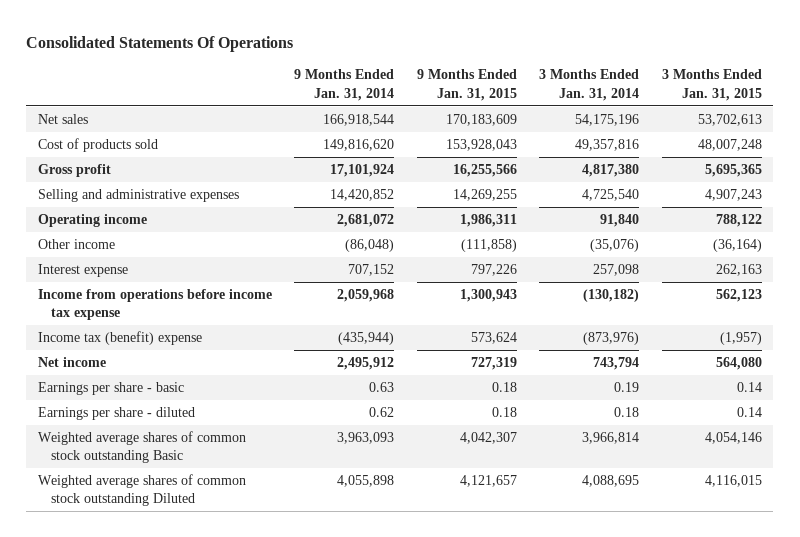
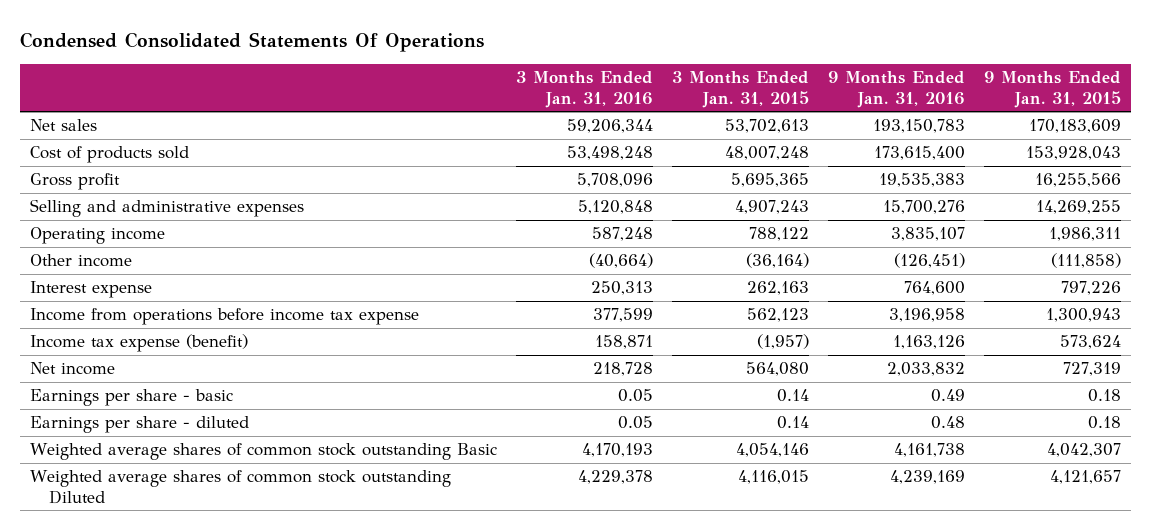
- Consolidated Statements Of Operations
+ Condensed Consolidated Statements Of Operations
- | 9 Months Ended Jan. 31, 2014 | 9 Months Ended Jan. 31, 2015 | 3 Months Ended Jan. 31, 2014 | 3 Months Ended Jan. 31, 2015
+ | 3 Months Ended Jan. 31, 2016 | 3 Months Ended Jan. 31, 2015 | 9 Months Ended Jan. 31, 2016 | 9 Months Ended Jan. 31, 2015
- Income tax (benefit) expense | (435,944) | 573,624 | (873,976) | (1,957)
+ Income tax expense (benefit) | 158,871 | (1,957) | 1,163,126 | 573,624

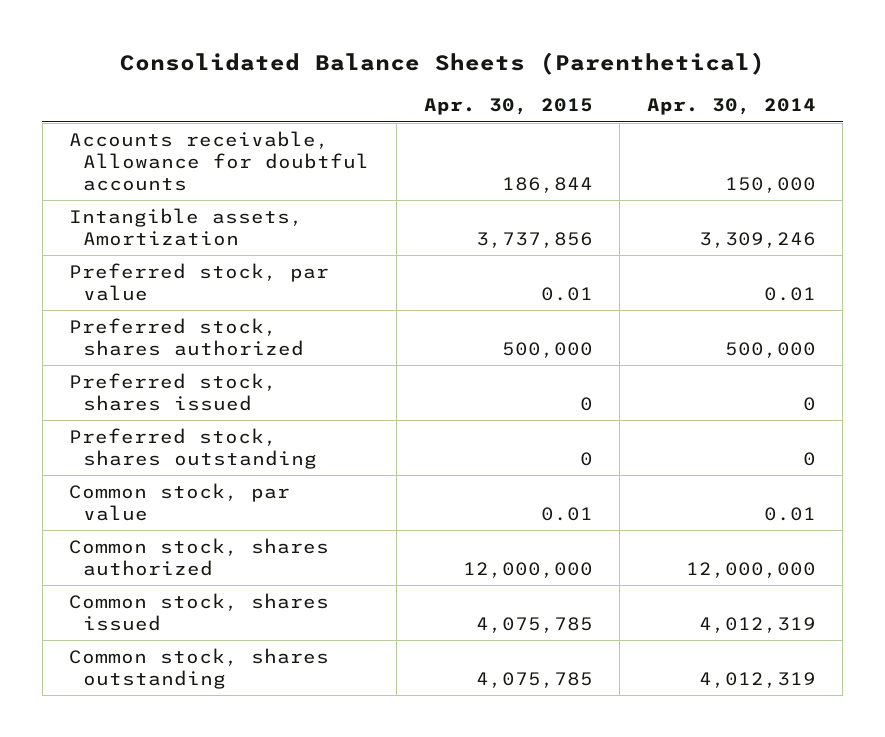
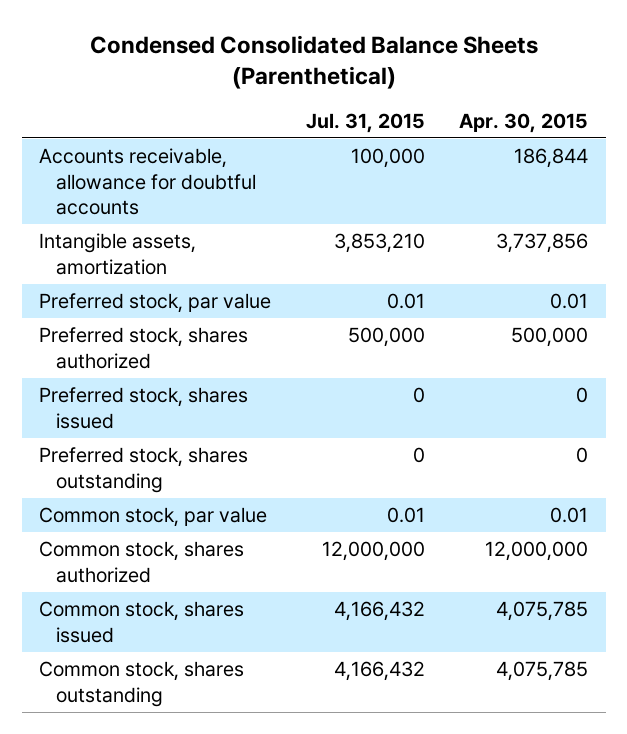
- Consolidated Balance Sheets (Parenthetical)
+ Condensed Consolidated Balance Sheets (Parenthetical)
- | Apr. 30, 2015 | Apr. 30, 2014
+ | Jul. 31, 2015 | Apr. 30, 2015
- Accounts receivable, Allowance for doubtful accounts | 186,844 | 150,000
- Intangible assets, Amortization | 3,737,856 | 3,309,246
+ Accounts receivable, allowance for doubtful accounts | 100,000 | 186,844
+ Intangible assets, amortization | 3,853,210 | 3,737,856

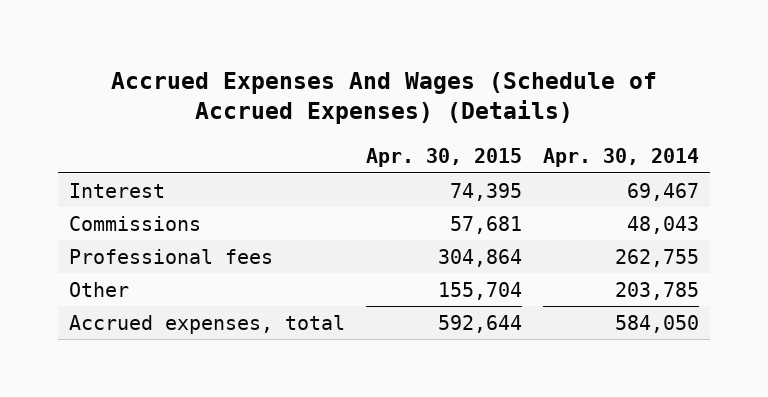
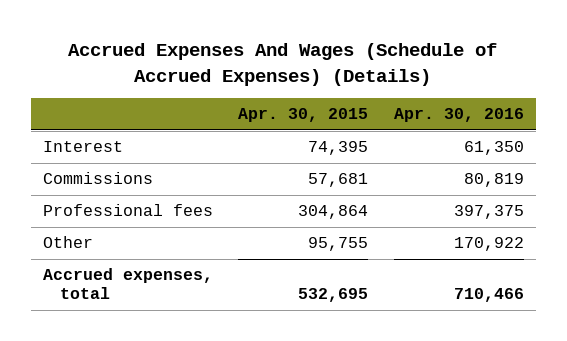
- | Apr. 30, 2015 | Apr. 30, 2014
+ | Apr. 30, 2015 | Apr. 30, 2016
- Other | 155,704 | 203,785
- Accrued expenses, total | 592,644 | 584,050
+ Other | 95,755 | 170,922
+ Accrued expenses, total | 532,695 | 710,466

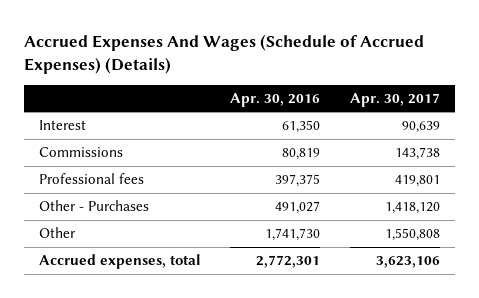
- | Apr. 30, 2015 | Apr. 30, 2016
+ | Apr. 30, 2016 | Apr. 30, 2017
- Other | 95,755 | 170,922
- Accrued expenses, total | 532,695 | 710,466
+ Other - Purchases | 491,027 | 1,418,120
+ Other | 1,741,730 | 1,550,808
+ Accrued expenses, total | 2,772,301 | 3,623,106

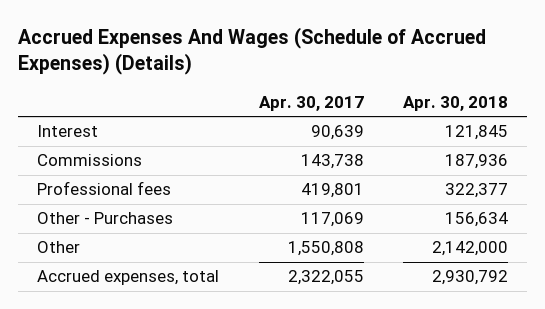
- | Apr. 30, 2016 | Apr. 30, 2017
+ | Apr. 30, 2017 | Apr. 30, 2018
- Other - Purchases | 491,027 | 1,418,120
+ Other - Purchases | 117,069 | 156,634
- Accrued expenses, total | 2,772,301 | 3,623,106
+ Accrued expenses, total | 2,322,055 | 2,930,792

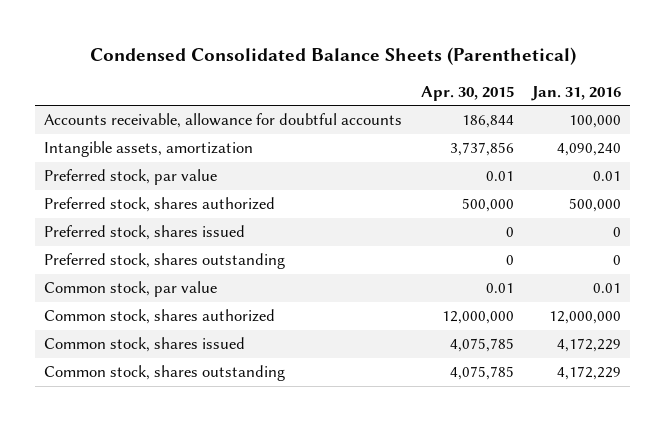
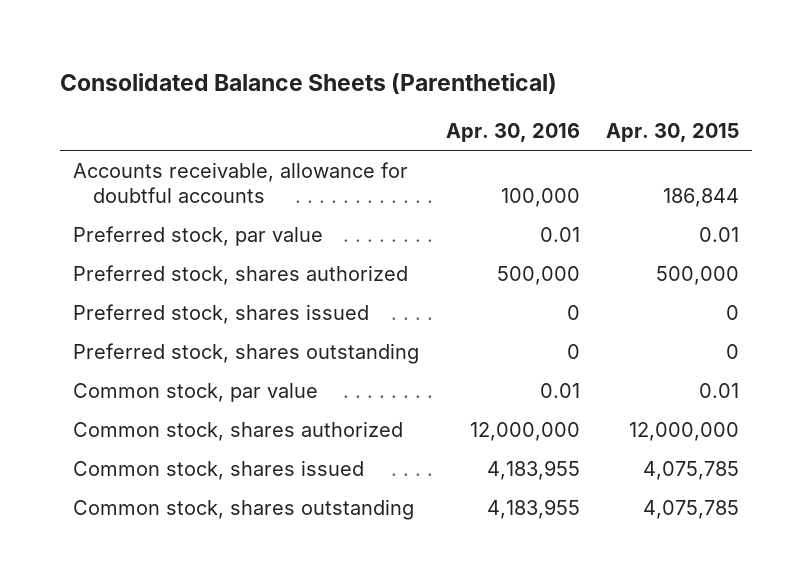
- Condensed Consolidated Balance Sheets (Parenthetical)
+ Consolidated Balance Sheets (Parenthetical)
- | Apr. 30, 2015 | Jan. 31, 2016
+ | Apr. 30, 2016 | Apr. 30, 2015
- Intangible assets, amortization | 3,737,856 | 4,090,240

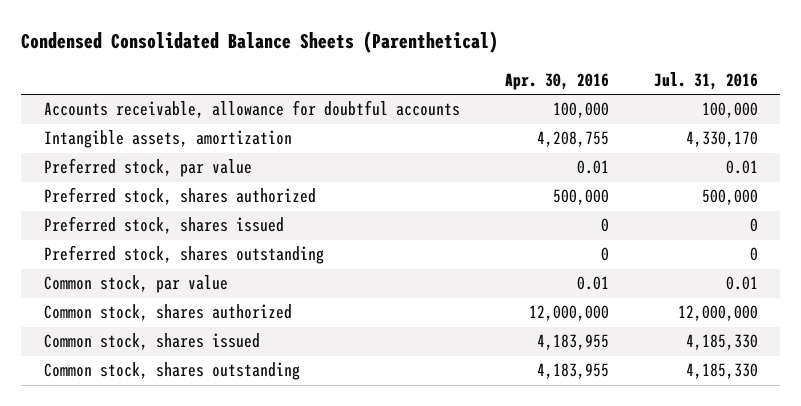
- Consolidated Balance Sheets (Parenthetical)
+ Condensed Consolidated Balance Sheets (Parenthetical)
- | Apr. 30, 2016 | Apr. 30, 2015
+ | Apr. 30, 2016 | Jul. 31, 2016
+ Intangible assets, amortization | 4,208,755 | 4,330,170

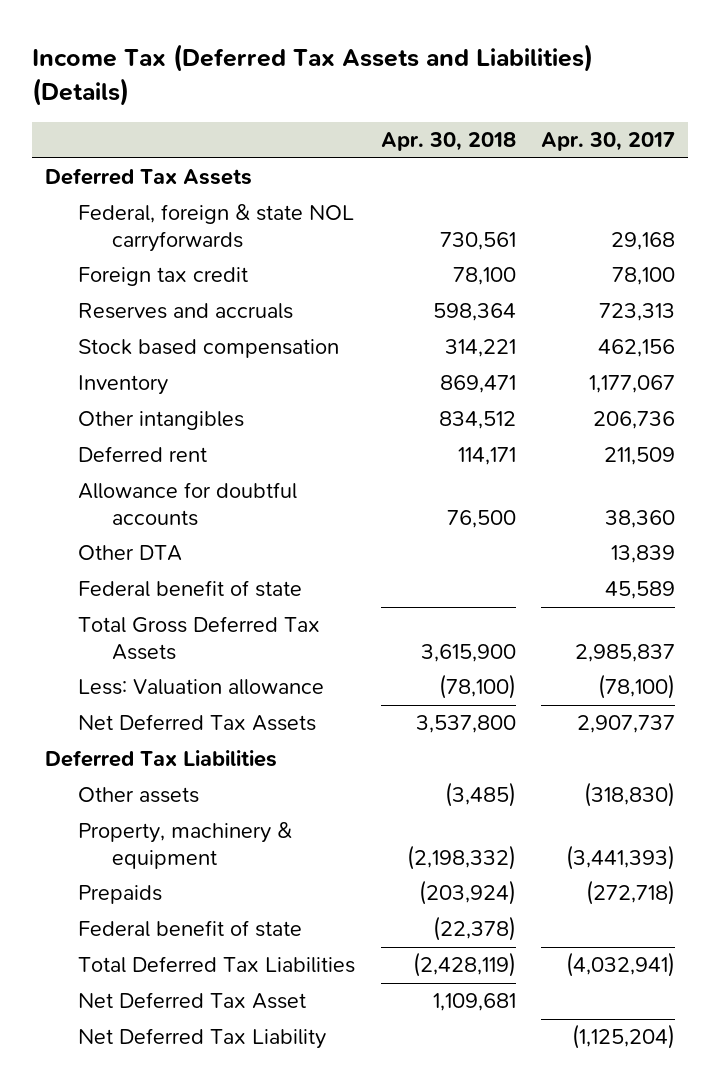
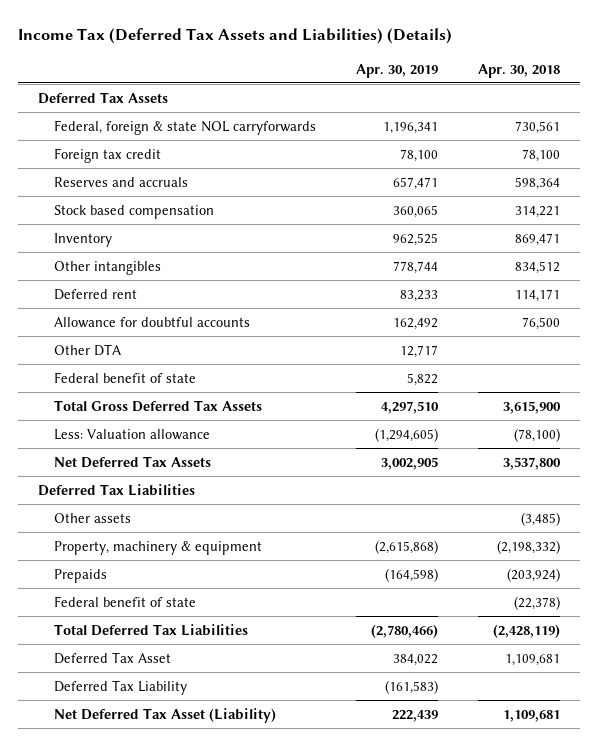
- | Apr. 30, 2018 | Apr. 30, 2017
+ | Apr. 30, 2019 | Apr. 30, 2018
- Net Deferred Tax Asset | 1,109,681 |
- Net Deferred Tax Liability | | (1,125,204)
+ Deferred Tax Asset | 384,022 | 1,109,681
+ Deferred Tax Liability | (161,583) |
+ Net Deferred Tax Asset (Liability) | 222,439 | 1,109,681

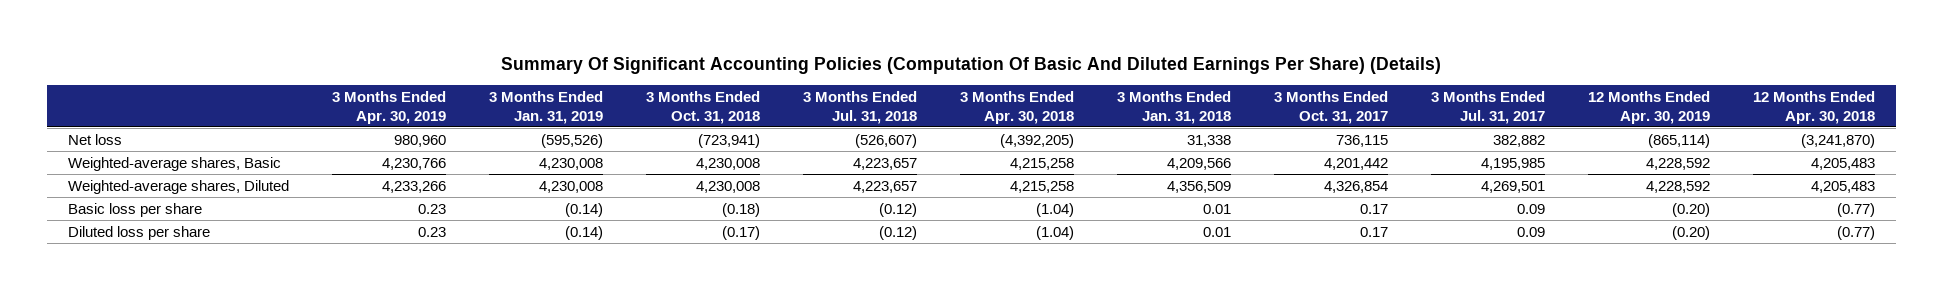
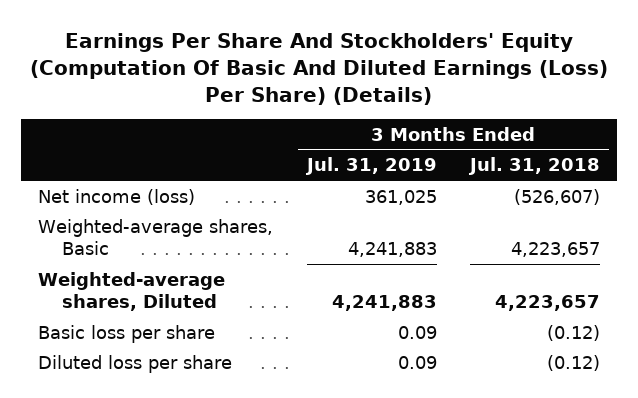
- Summary Of Significant Accounting Policies (Computation Of Basic And Diluted Earnings Per Share) (Details)
+ Earnings Per Share And Stockholders' Equity (Computation Of Basic And Diluted Earnings (Loss) Per Share) (Details)
- | 3 Months Ended Apr. 30, 2019 | 3 Months Ended Jan. 31, 2019 | 3 Months Ended Oct. 31, 2018 | 3 Months Ended Jul. 31, 2018 | 3 Months Ended Apr. 30, 2018 | 3 Months Ended Jan. 31, 2018 | 3 Months Ended Oct. 31, 2017 | 3 Months Ended Jul. 31, 2017 | 12 Months Ended Apr. 30, 2019 | 12 Months Ended Apr. 30, 2018
+ | 3 Months Ended Jul. 31, 2019 | 3 Months Ended Jul. 31, 2018
- Net loss | 980,960 | (595,526) | (723,941) | (526,607) | (4,392,205) | 31,338 | 736,115 | 382,882 | (865,114) | (3,241,870)
+ Net income (loss) | 361,025 | (526,607)

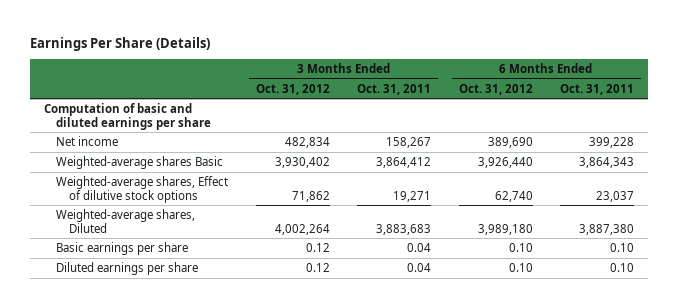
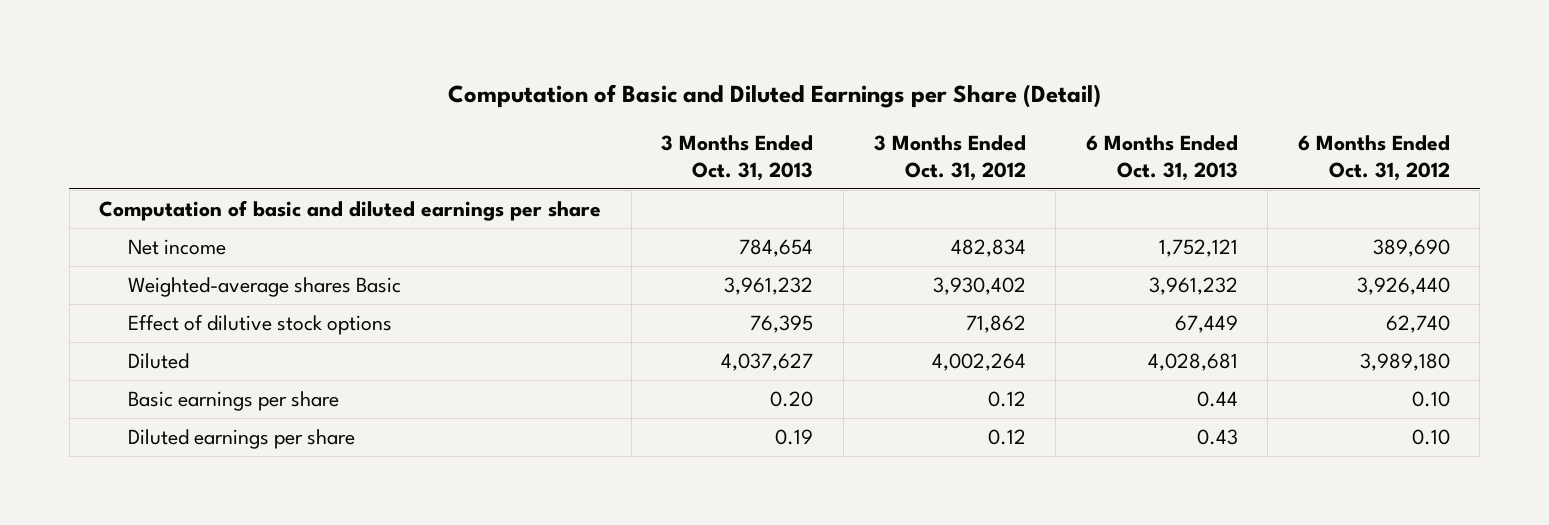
- Earnings Per Share (Details)
+ Computation of Basic and Diluted Earnings per Share (Detail)
- | 3 Months Ended Oct. 31, 2012 | 3 Months Ended Oct. 31, 2011 | 6 Months Ended Oct. 31, 2012 | 6 Months Ended Oct. 31, 2011
+ | 3 Months Ended Oct. 31, 2013 | 3 Months Ended Oct. 31, 2012 | 6 Months Ended Oct. 31, 2013 | 6 Months Ended Oct. 31, 2012
- Weighted-average shares, Effect of dilutive stock options | 71,862 | 19,271 | 62,740 | 23,037
- Weighted-average shares, Diluted | 4,002,264 | 3,883,683 | 3,989,180 | 3,887,380
+ Effect of dilutive stock options | 76,395 | 71,862 | 67,449 | 62,740
+ Diluted | 4,037,627 | 4,002,264 | 4,028,681 | 3,989,180

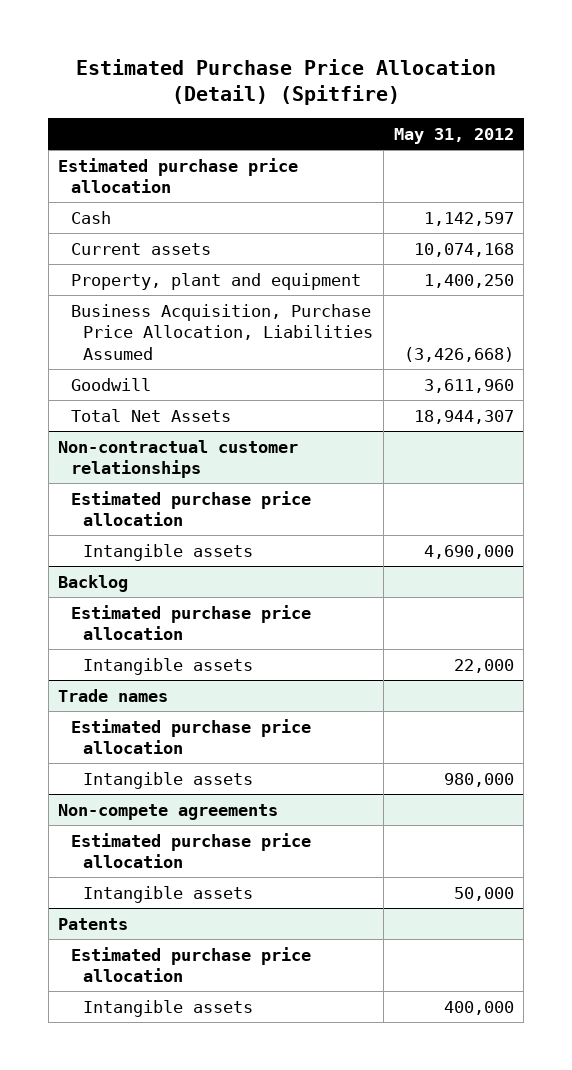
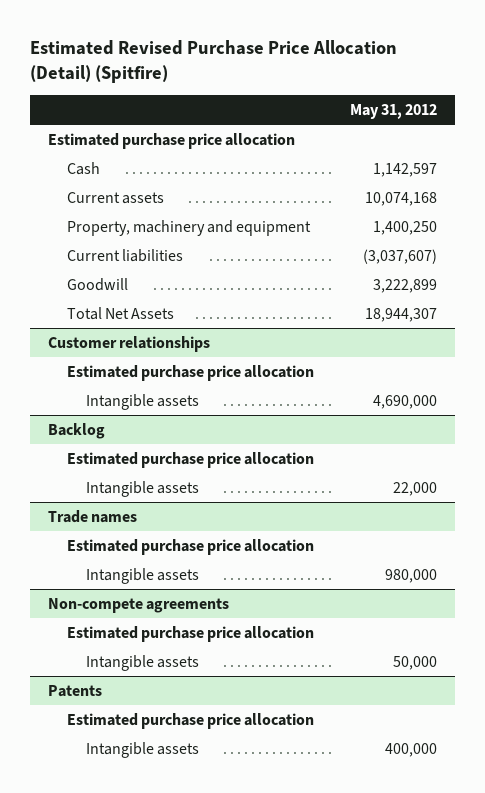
- Estimated Purchase Price Allocation (Detail) (Spitfire)
+ Estimated Revised Purchase Price Allocation (Detail) (Spitfire)
- Property, plant and equipment | 1,400,250
- Business Acquisition, Purchase Price Allocation, Liabilities Assumed | (3,426,668)
- Goodwill | 3,611,960
+ Property, machinery and equipment | 1,400,250
+ Current liabilities | (3,037,607)
+ Goodwill | 3,222,899
- Non-contractual customer relationships
+ Customer relationships

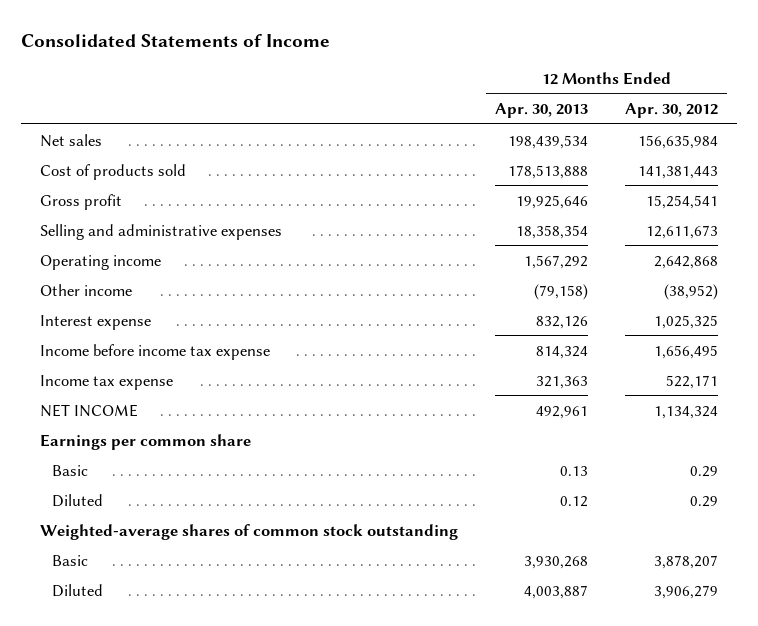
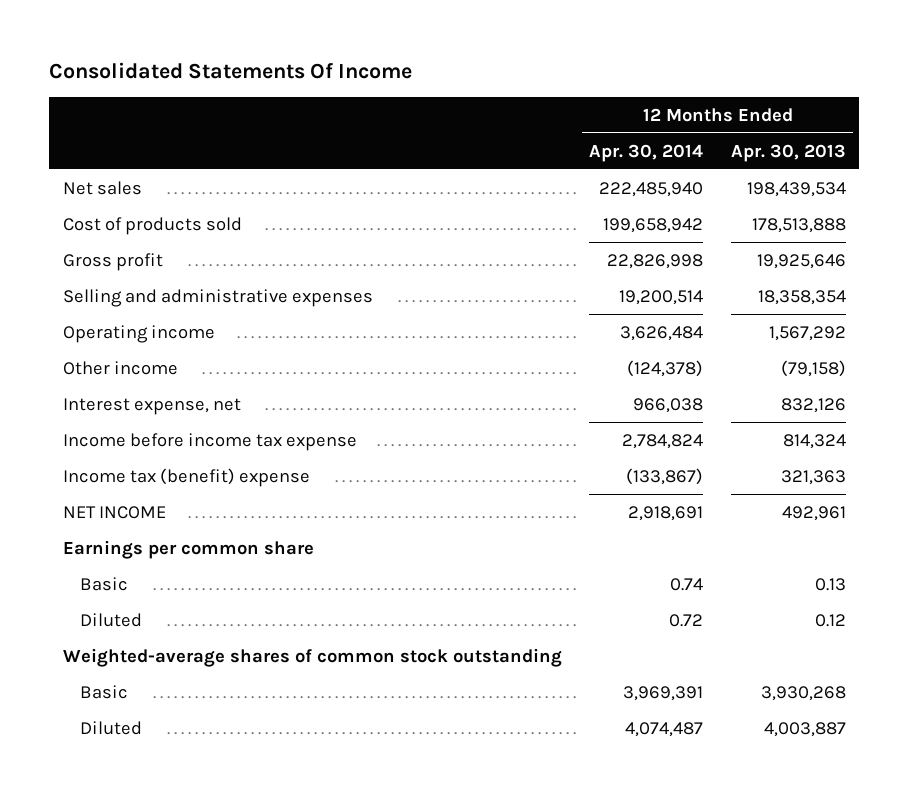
- Consolidated Statements of Income
+ Consolidated Statements Of Income
- | 12 Months Ended Apr. 30, 2013 | 12 Months Ended Apr. 30, 2012
+ | 12 Months Ended Apr. 30, 2014 | 12 Months Ended Apr. 30, 2013
- Interest expense | 832,126 | 1,025,325
+ Interest expense, net | 966,038 | 832,126
- Income tax expense | 321,363 | 522,171
+ Income tax (benefit) expense | (133,867) | 321,363

